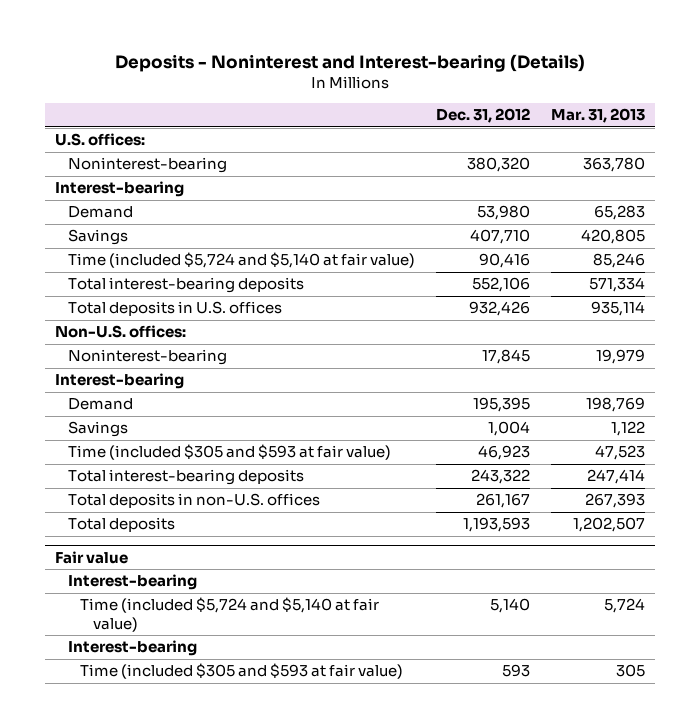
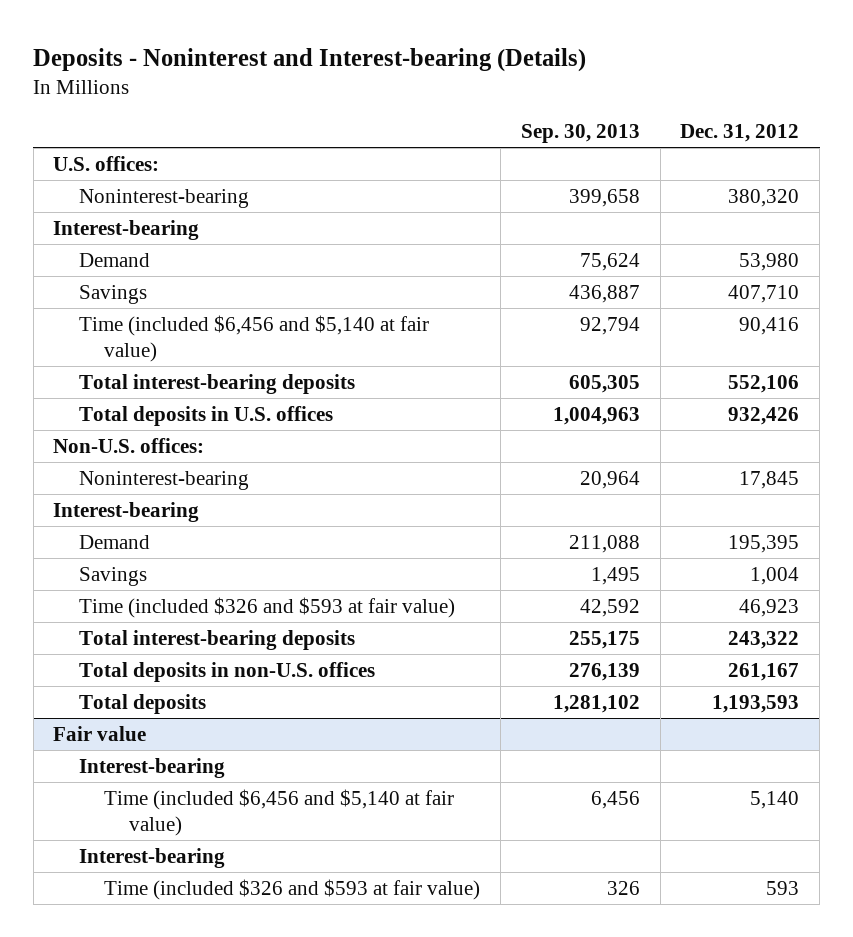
- | Dec. 31, 2012 | Mar. 31, 2013
+ | Sep. 30, 2013 | Dec. 31, 2012
- Time (included $5,724 and $5,140 at fair value) | 90,416 | 85,246
+ Time (included $6,456 and $5,140 at fair value) | 92,794 | 90,416
- Time (included $305 and $593 at fair value) | 46,923 | 47,523
+ Time (included $326 and $593 at fair value) | 42,592 | 46,923
@ Fair value
- Time (included $5,724 and $5,140 at fair value) | 5,140 | 5,724
+ Time (included $6,456 and $5,140 at fair value) | 6,456 | 5,140
- Time (included $305 and $593 at fair value) | 593 | 305
+ Time (included $326 and $593 at fair value) | 326 | 593

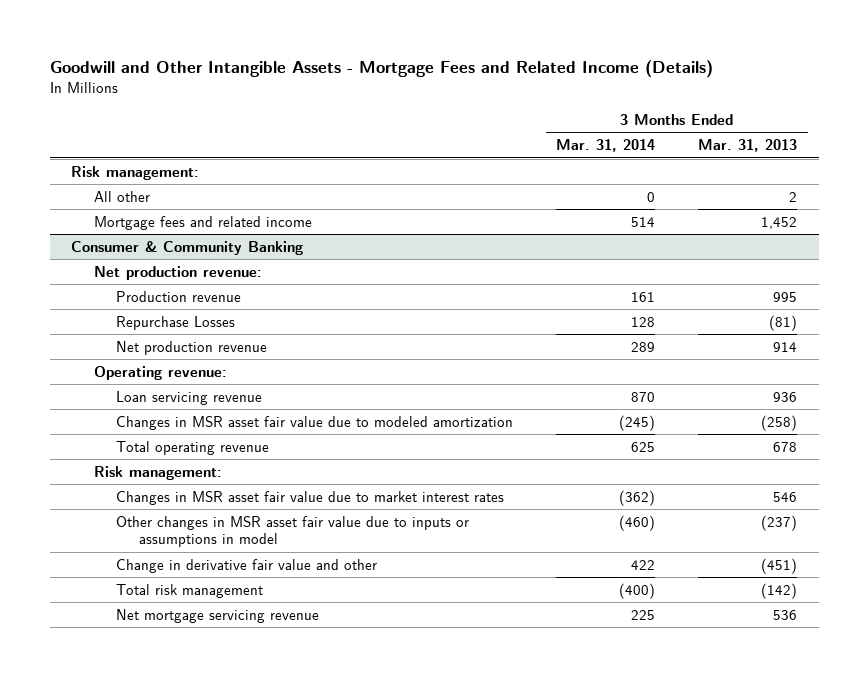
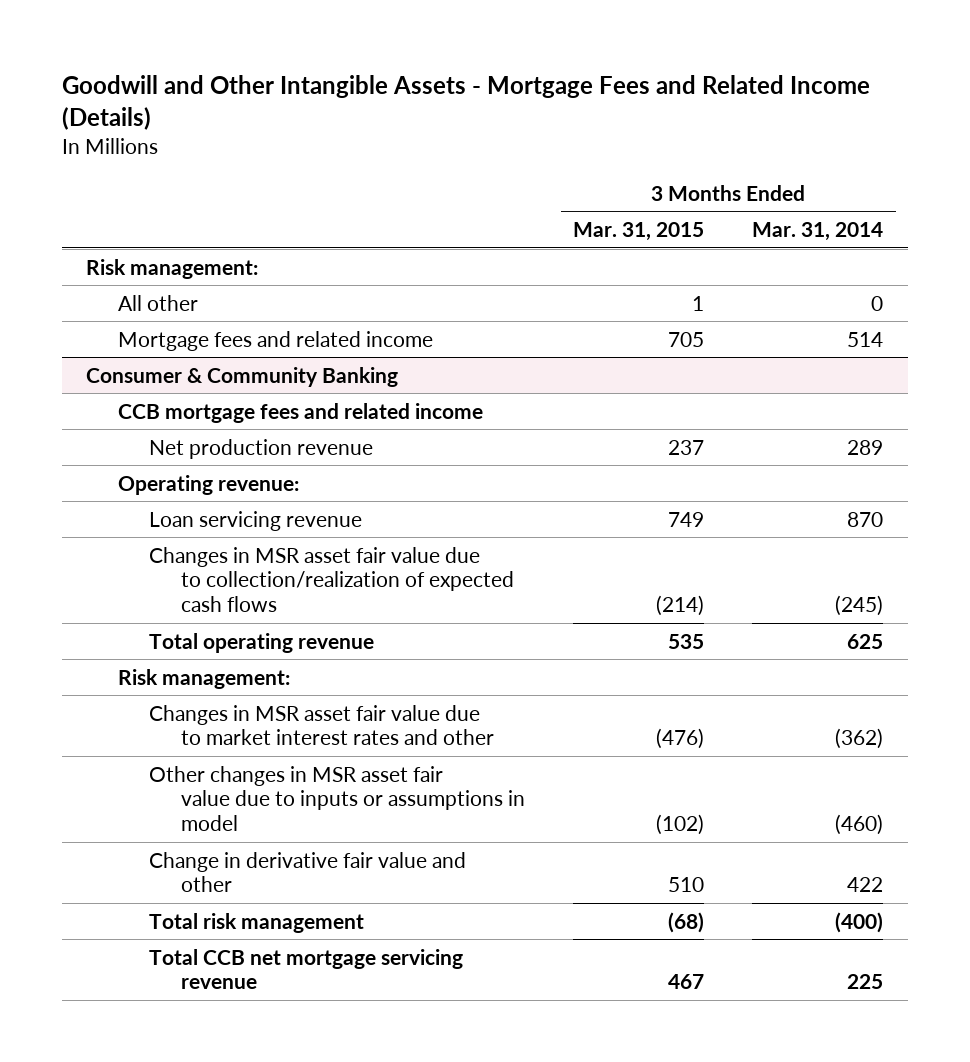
- | 3 Months Ended Mar. 31, 2014 | 3 Months Ended Mar. 31, 2013
+ | 3 Months Ended Mar. 31, 2015 | 3 Months Ended Mar. 31, 2014
@ Consumer & Community Banking
- Net production revenue:
- Production revenue | 161 | 995
- Repurchase Losses | 128 | (81)
+ CCB mortgage fees and related income
- Changes in MSR asset fair value due to modeled amortization | (245) | (258)
+ Changes in MSR asset fair value due to collection/realization of expected cash flows | (214) | (245)
- Changes in MSR asset fair value due to market interest rates | (362) | 546
+ Changes in MSR asset fair value due to market interest rates and other | (476) | (362)
- Net mortgage servicing revenue | 225 | 536
+ Total CCB net mortgage servicing revenue | 467 | 225

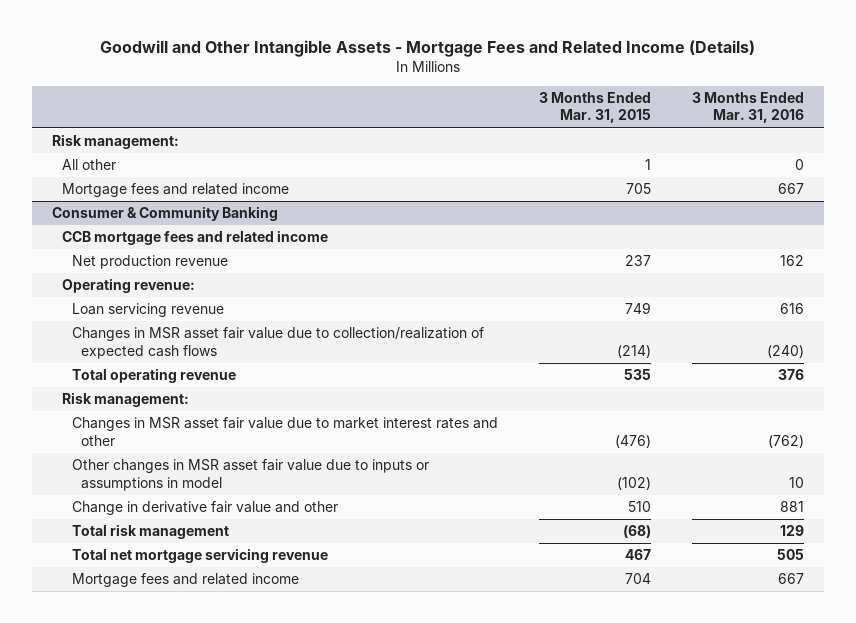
- | 3 Months Ended Mar. 31, 2015 | 3 Months Ended Mar. 31, 2014
+ | 3 Months Ended Mar. 31, 2015 | 3 Months Ended Mar. 31, 2016
@ Consumer & Community Banking
- Total CCB net mortgage servicing revenue | 467 | 225
+ Total net mortgage servicing revenue | 467 | 505
+ Mortgage fees and related income | 704 | 667

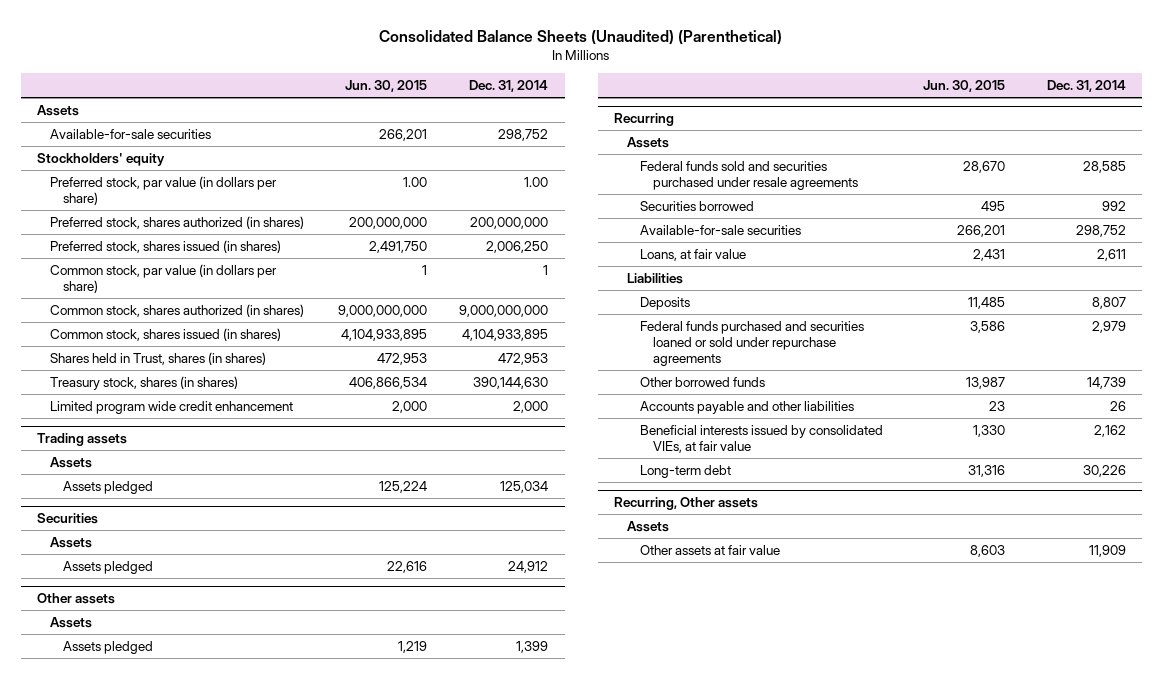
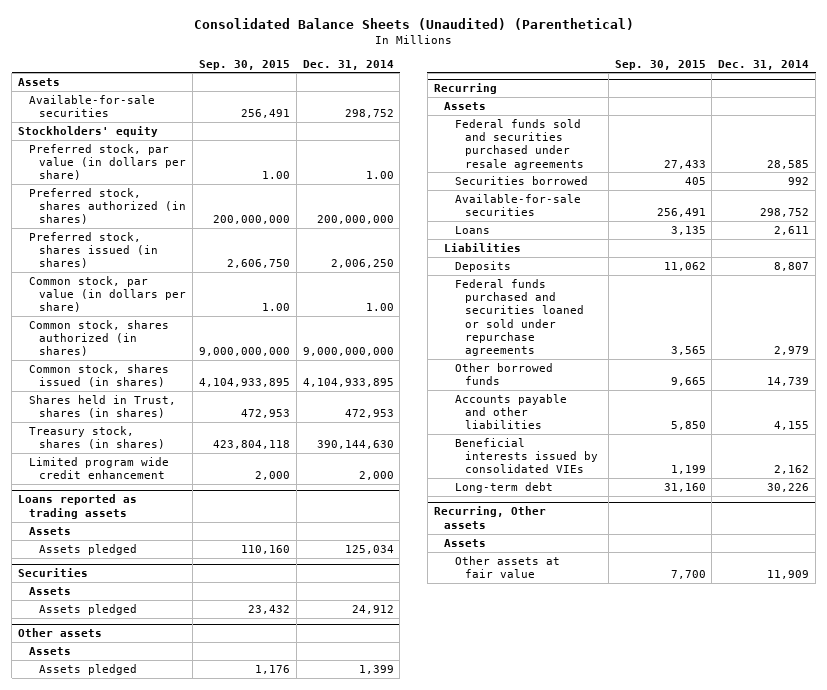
- | Jun. 30, 2015 | Dec. 31, 2014
+ | Sep. 30, 2015 | Dec. 31, 2014
- Common stock, par value (in dollars per share) | 1 | 1
+ Common stock, par value (in dollars per share) | 1.00 | 1.00
- Trading assets
+ Loans reported as trading assets
@ Recurring
- Loans, at fair value | 2,431 | 2,611
+ Loans | 3,135 | 2,611
- Accounts payable and other liabilities | 23 | 26
- Beneficial interests issued by consolidated VIEs, at fair value | 1,330 | 2,162
+ Accounts payable and other liabilities | 5,850 | 4,155
+ Beneficial interests issued by consolidated VIEs | 1,199 | 2,162

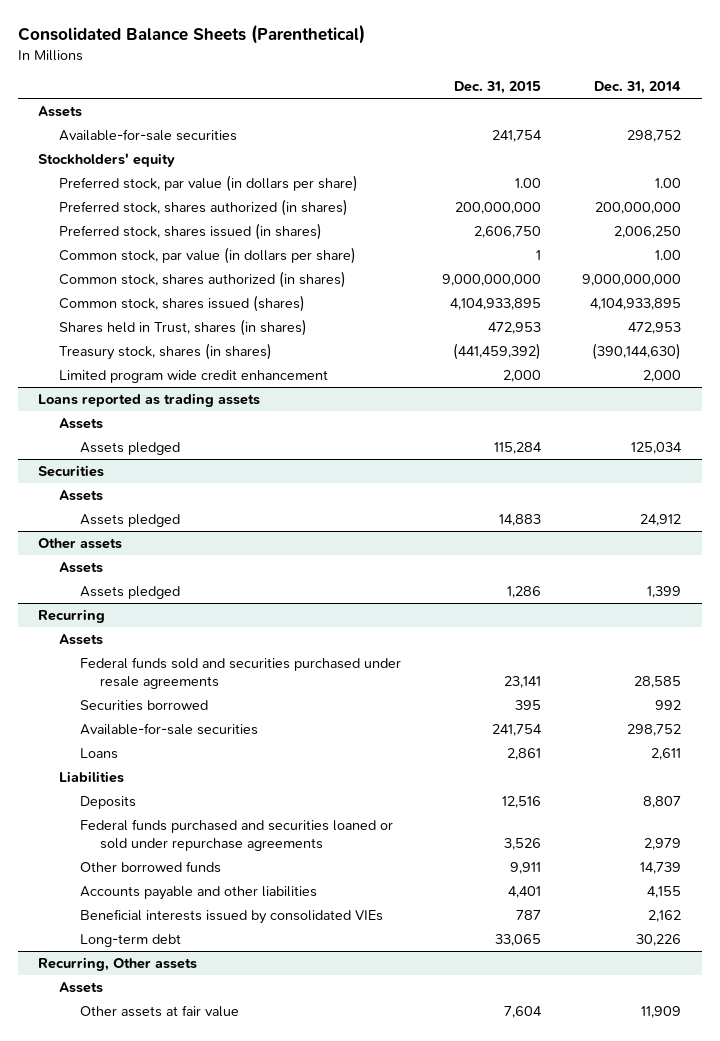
- Consolidated Balance Sheets (Unaudited) (Parenthetical)
+ Consolidated Balance Sheets (Parenthetical)
- | Sep. 30, 2015 | Dec. 31, 2014
+ | Dec. 31, 2015 | Dec. 31, 2014
- Common stock, shares issued (in shares) | 4,104,933,895 | 4,104,933,895
+ Common stock, shares issued (shares) | 4,104,933,895 | 4,104,933,895
- Treasury stock, shares (in shares) | 423,804,118 | 390,144,630
+ Treasury stock, shares (in shares) | (441,459,392) | (390,144,630)

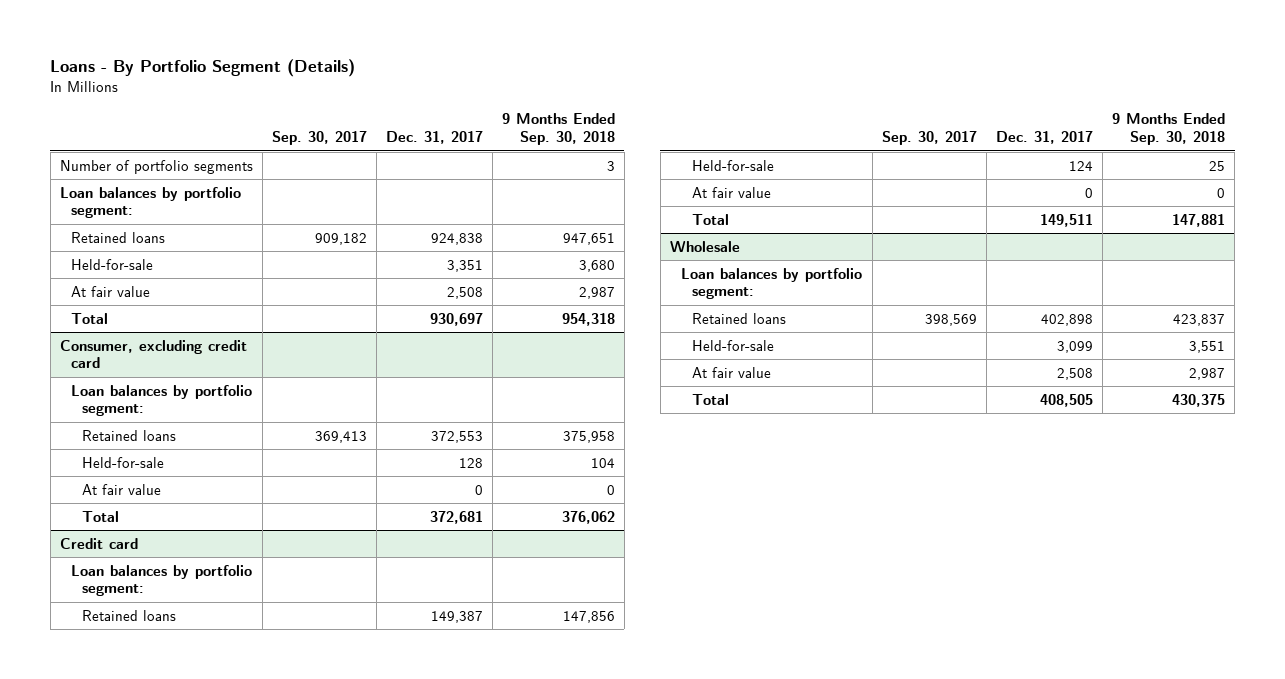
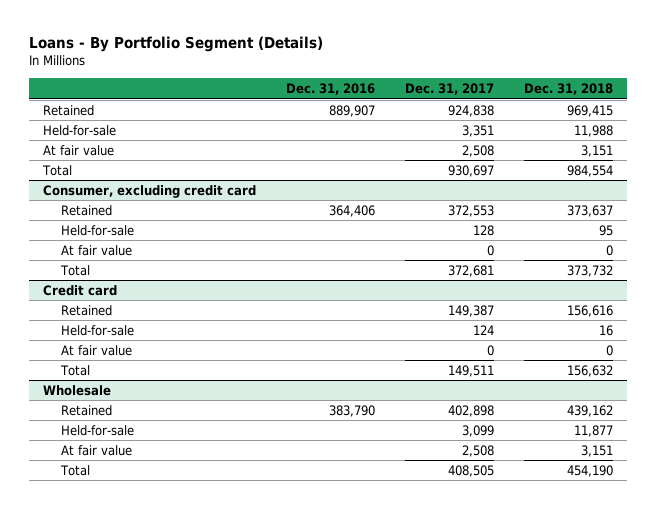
- | Sep. 30, 2017 | Dec. 31, 2017 | 9 Months Ended Sep. 30, 2018
+ | Dec. 31, 2016 | Dec. 31, 2017 | Dec. 31, 2018
- Number of portfolio segments | | | 3
- Loan balances by portfolio segment:
- Retained loans | 909,182 | 924,838 | 947,651
+ Retained | 889,907 | 924,838 | 969,415
@ Consumer, excluding credit card
- Loan balances by portfolio segment:
- Retained loans | 369,413 | 372,553 | 375,958
+ Retained | 364,406 | 372,553 | 373,637
@ Credit card
- Loan balances by portfolio segment:
- Retained loans | | 149,387 | 147,856
+ Retained | | 149,387 | 156,616
@ Wholesale
- Loan balances by portfolio segment:
- Retained loans | 398,569 | 402,898 | 423,837
+ Retained | 383,790 | 402,898 | 439,162

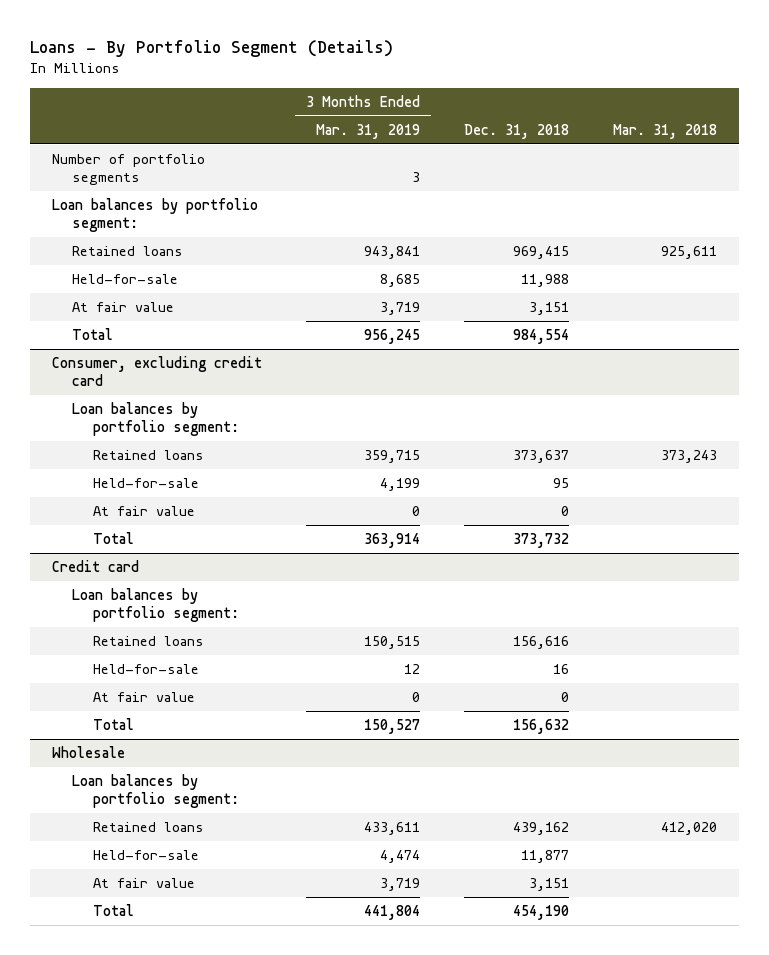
- | Dec. 31, 2016 | Dec. 31, 2017 | Dec. 31, 2018
+ | 3 Months Ended Mar. 31, 2019 | Dec. 31, 2018 | Mar. 31, 2018
- Retained | 889,907 | 924,838 | 969,415
+ Number of portfolio segments | 3 | |
+ Loan balances by portfolio segment:
+ Retained loans | 943,841 | 969,415 | 925,611
@ Consumer, excluding credit card
- Retained | 364,406 | 372,553 | 373,637
+ Loan balances by portfolio segment:
+ Retained loans | 359,715 | 373,637 | 373,243
@ Credit card
- Retained | | 149,387 | 156,616
+ Loan balances by portfolio segment:
+ Retained loans | 150,515 | 156,616 |
@ Wholesale
- Retained | 383,790 | 402,898 | 439,162
+ Loan balances by portfolio segment:
+ Retained loans | 433,611 | 439,162 | 412,020

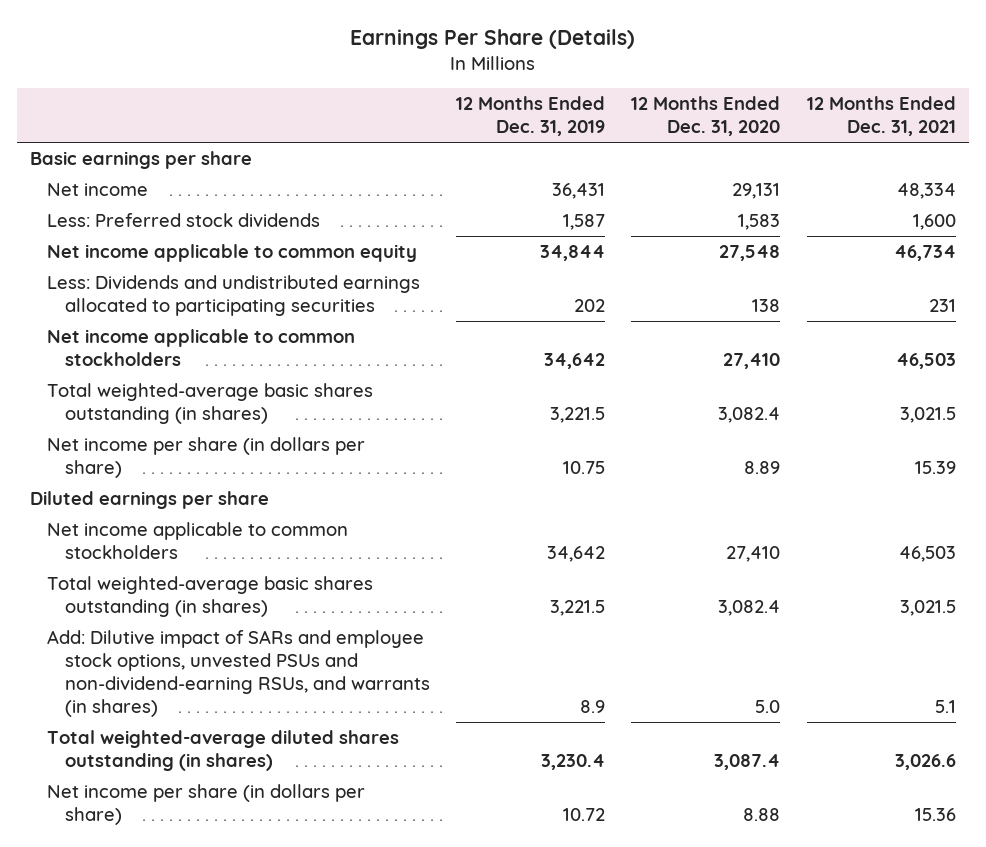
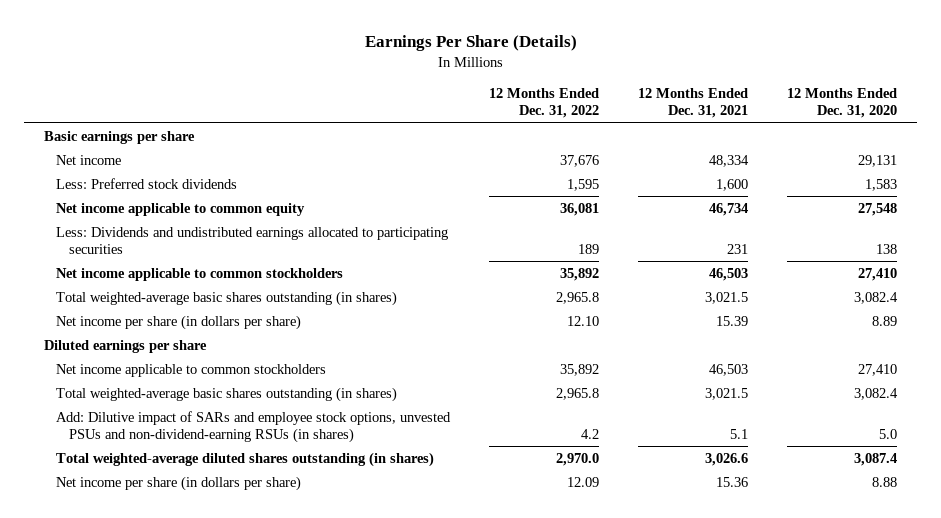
- | 12 Months Ended Dec. 31, 2019 | 12 Months Ended Dec. 31, 2020 | 12 Months Ended Dec. 31, 2021
+ | 12 Months Ended Dec. 31, 2022 | 12 Months Ended Dec. 31, 2021 | 12 Months Ended Dec. 31, 2020
- Add: Dilutive impact of SARs and employee stock options, unvested PSUs and non-dividend-earning RSUs, and warrants (in shares) | 8.9 | 5.0 | 5.1
+ Add: Dilutive impact of SARs and employee stock options, unvested PSUs and non-dividend-earning RSUs (in shares) | 4.2 | 5.1 | 5.0

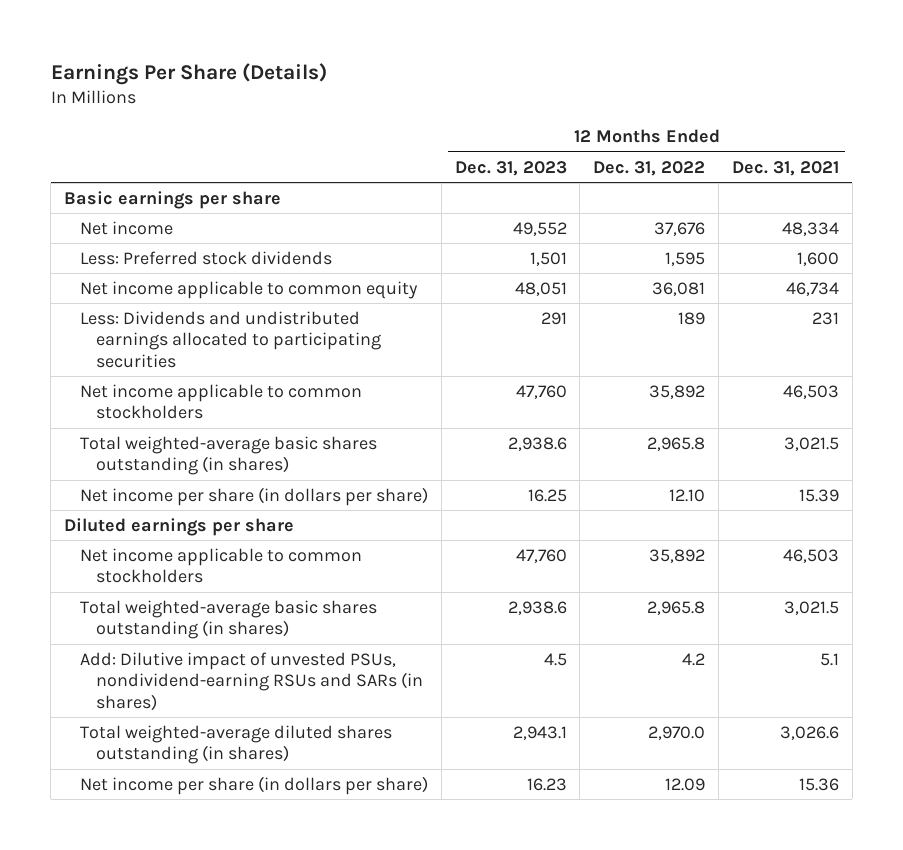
- | 12 Months Ended Dec. 31, 2022 | 12 Months Ended Dec. 31, 2021 | 12 Months Ended Dec. 31, 2020
+ | 12 Months Ended Dec. 31, 2023 | 12 Months Ended Dec. 31, 2022 | 12 Months Ended Dec. 31, 2021
- Add: Dilutive impact of SARs and employee stock options, unvested PSUs and non-dividend-earning RSUs (in shares) | 4.2 | 5.1 | 5.0
+ Add: Dilutive impact of unvested PSUs, nondividend-earning RSUs and SARs (in shares) | 4.5 | 4.2 | 5.1

